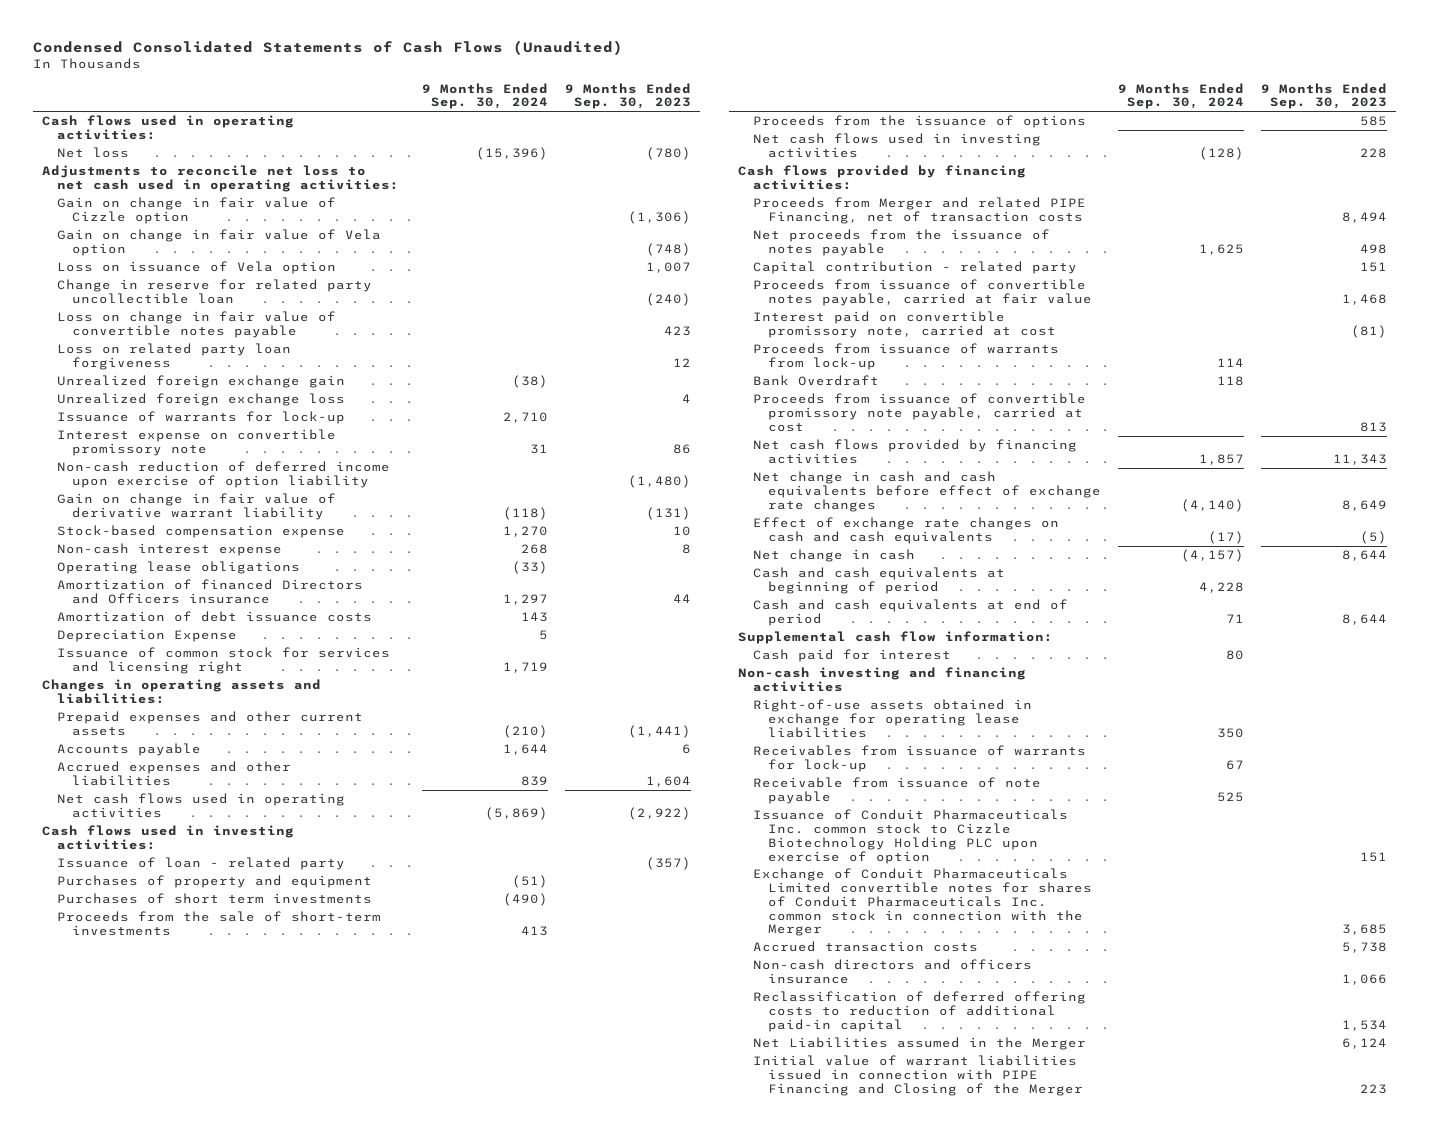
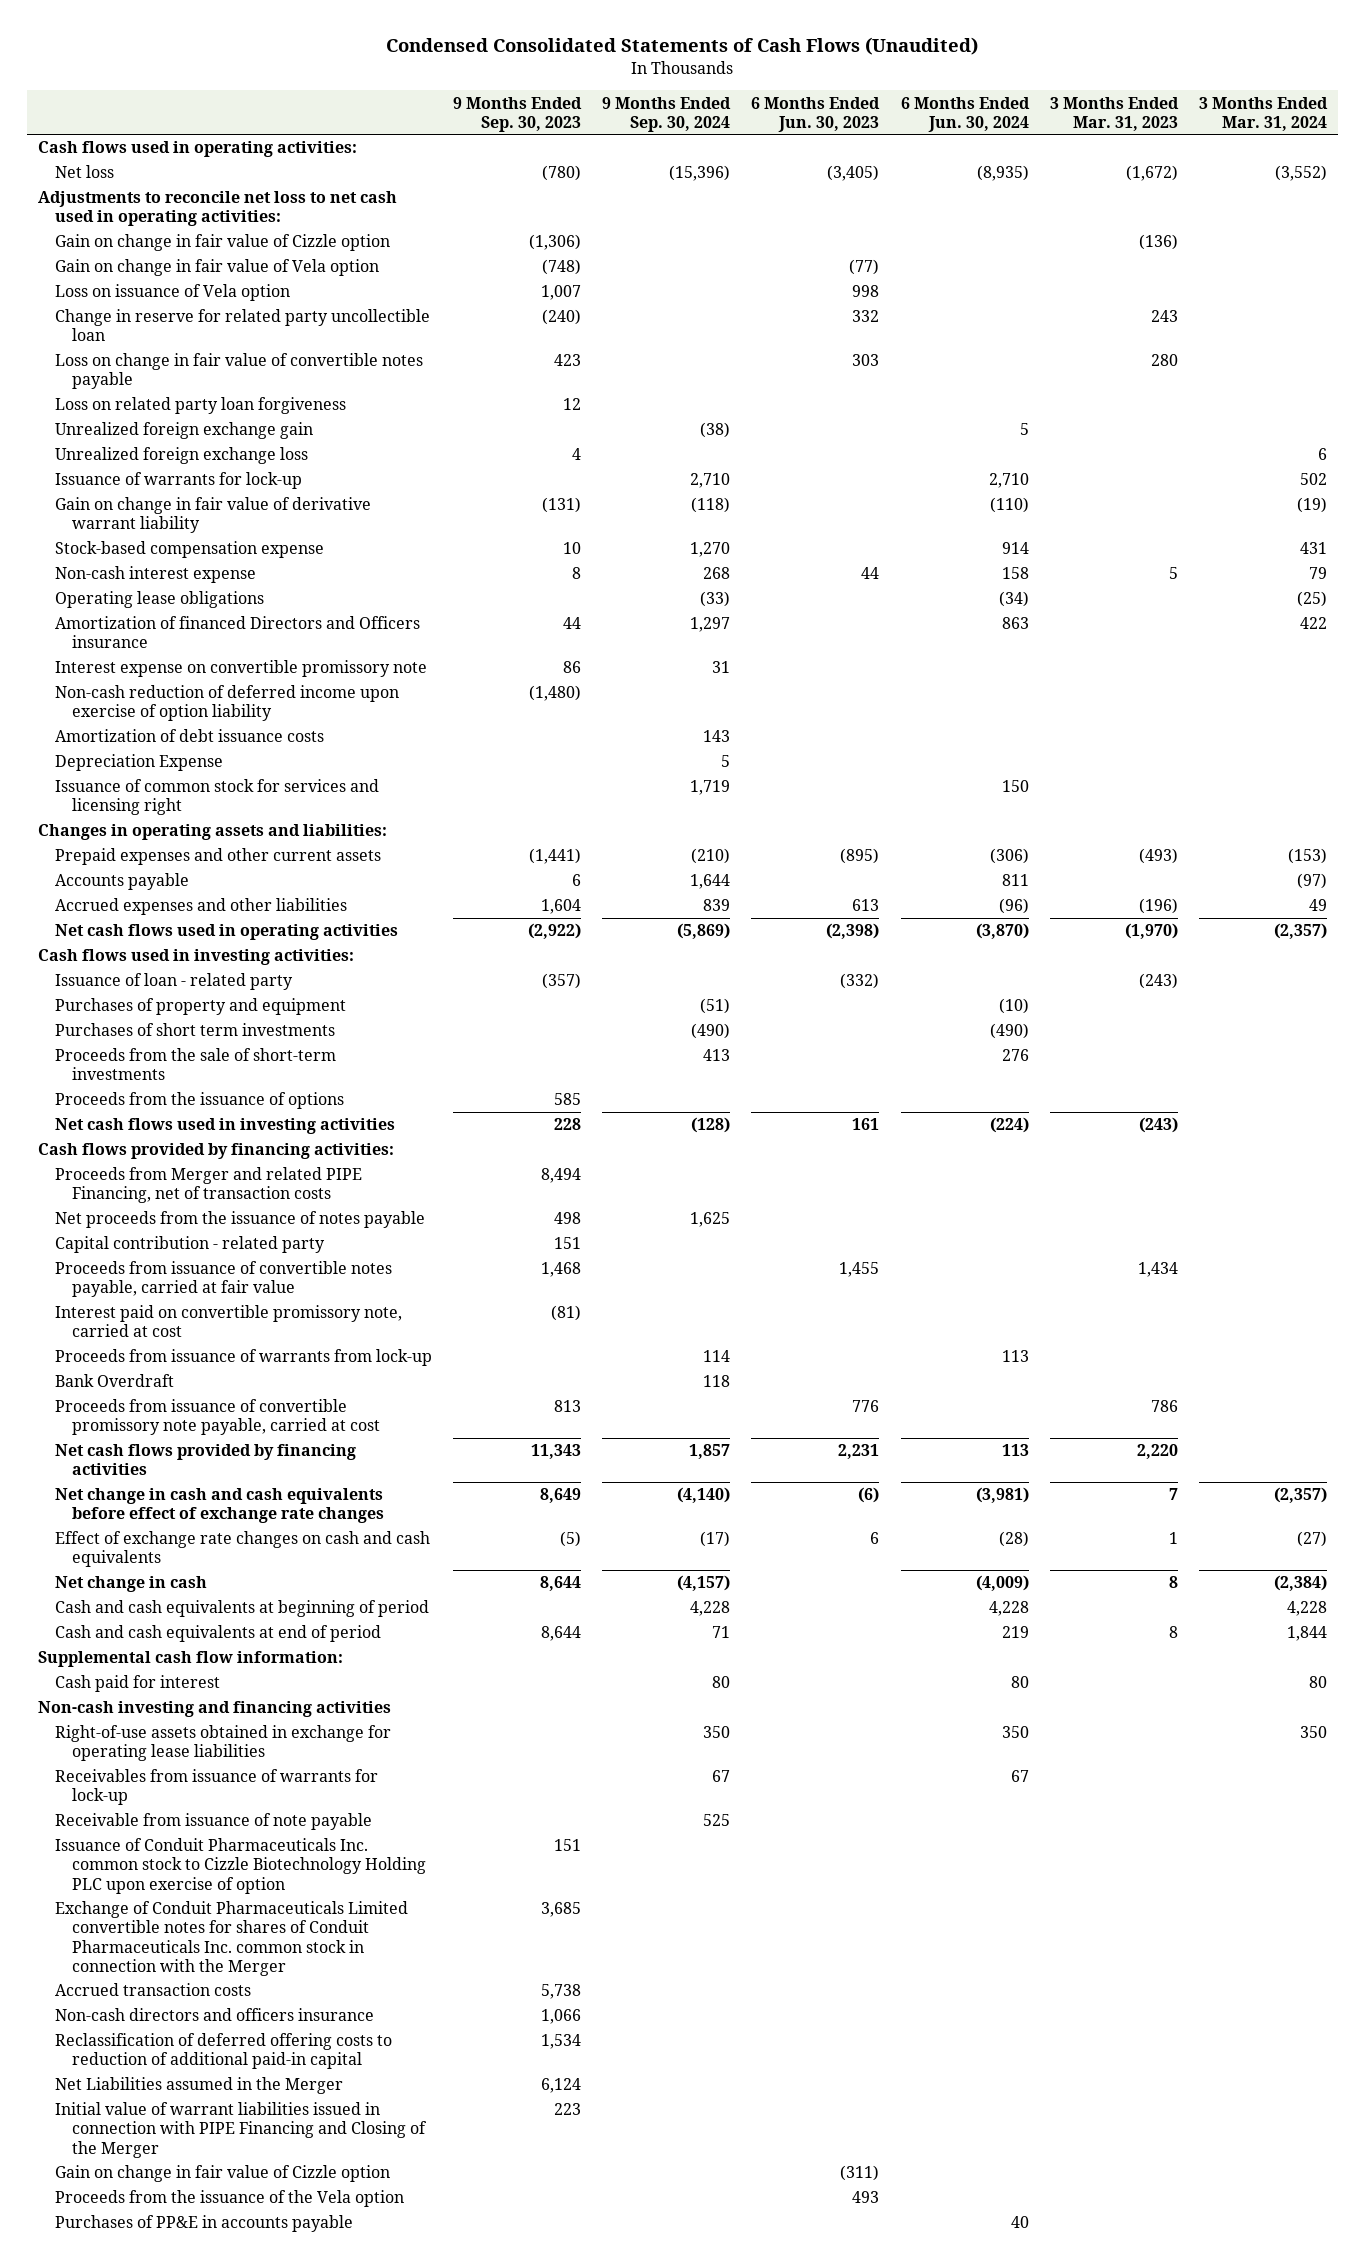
- | 9 Months Ended Sep. 30, 2024 | 9 Months Ended Sep. 30, 2023
+ | 9 Months Ended Sep. 30, 2023 | 9 Months Ended Sep. 30, 2024 | 6 Months Ended Jun. 30, 2023 | 6 Months Ended Jun. 30, 2024 | 3 Months Ended Mar. 31, 2023 | 3 Months Ended Mar. 31, 2024
moved down: Interest expense on convertible promissory note | 86 | 31 | | | |
moved down: Non-cash reduction of deferred income upon exercise of option liability | (1,480) | | | | |
+ Gain on change in fair value of Cizzle option | | | (311) | | |
+ Proceeds from the issuance of the Vela option | | | 493 | | |
+ Purchases of PP&E in accounts payable | | | | 40 | |

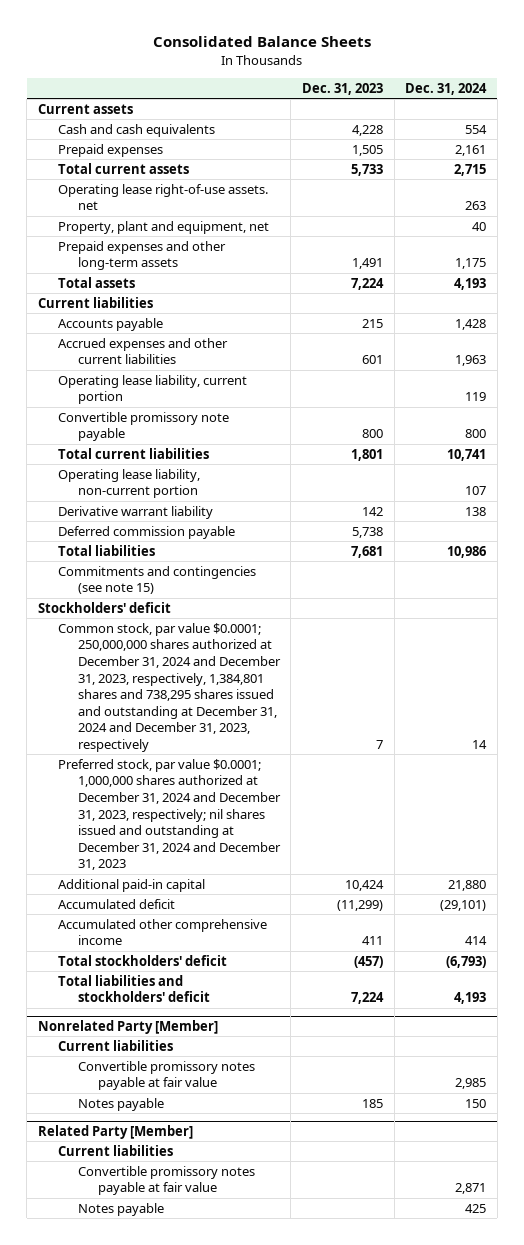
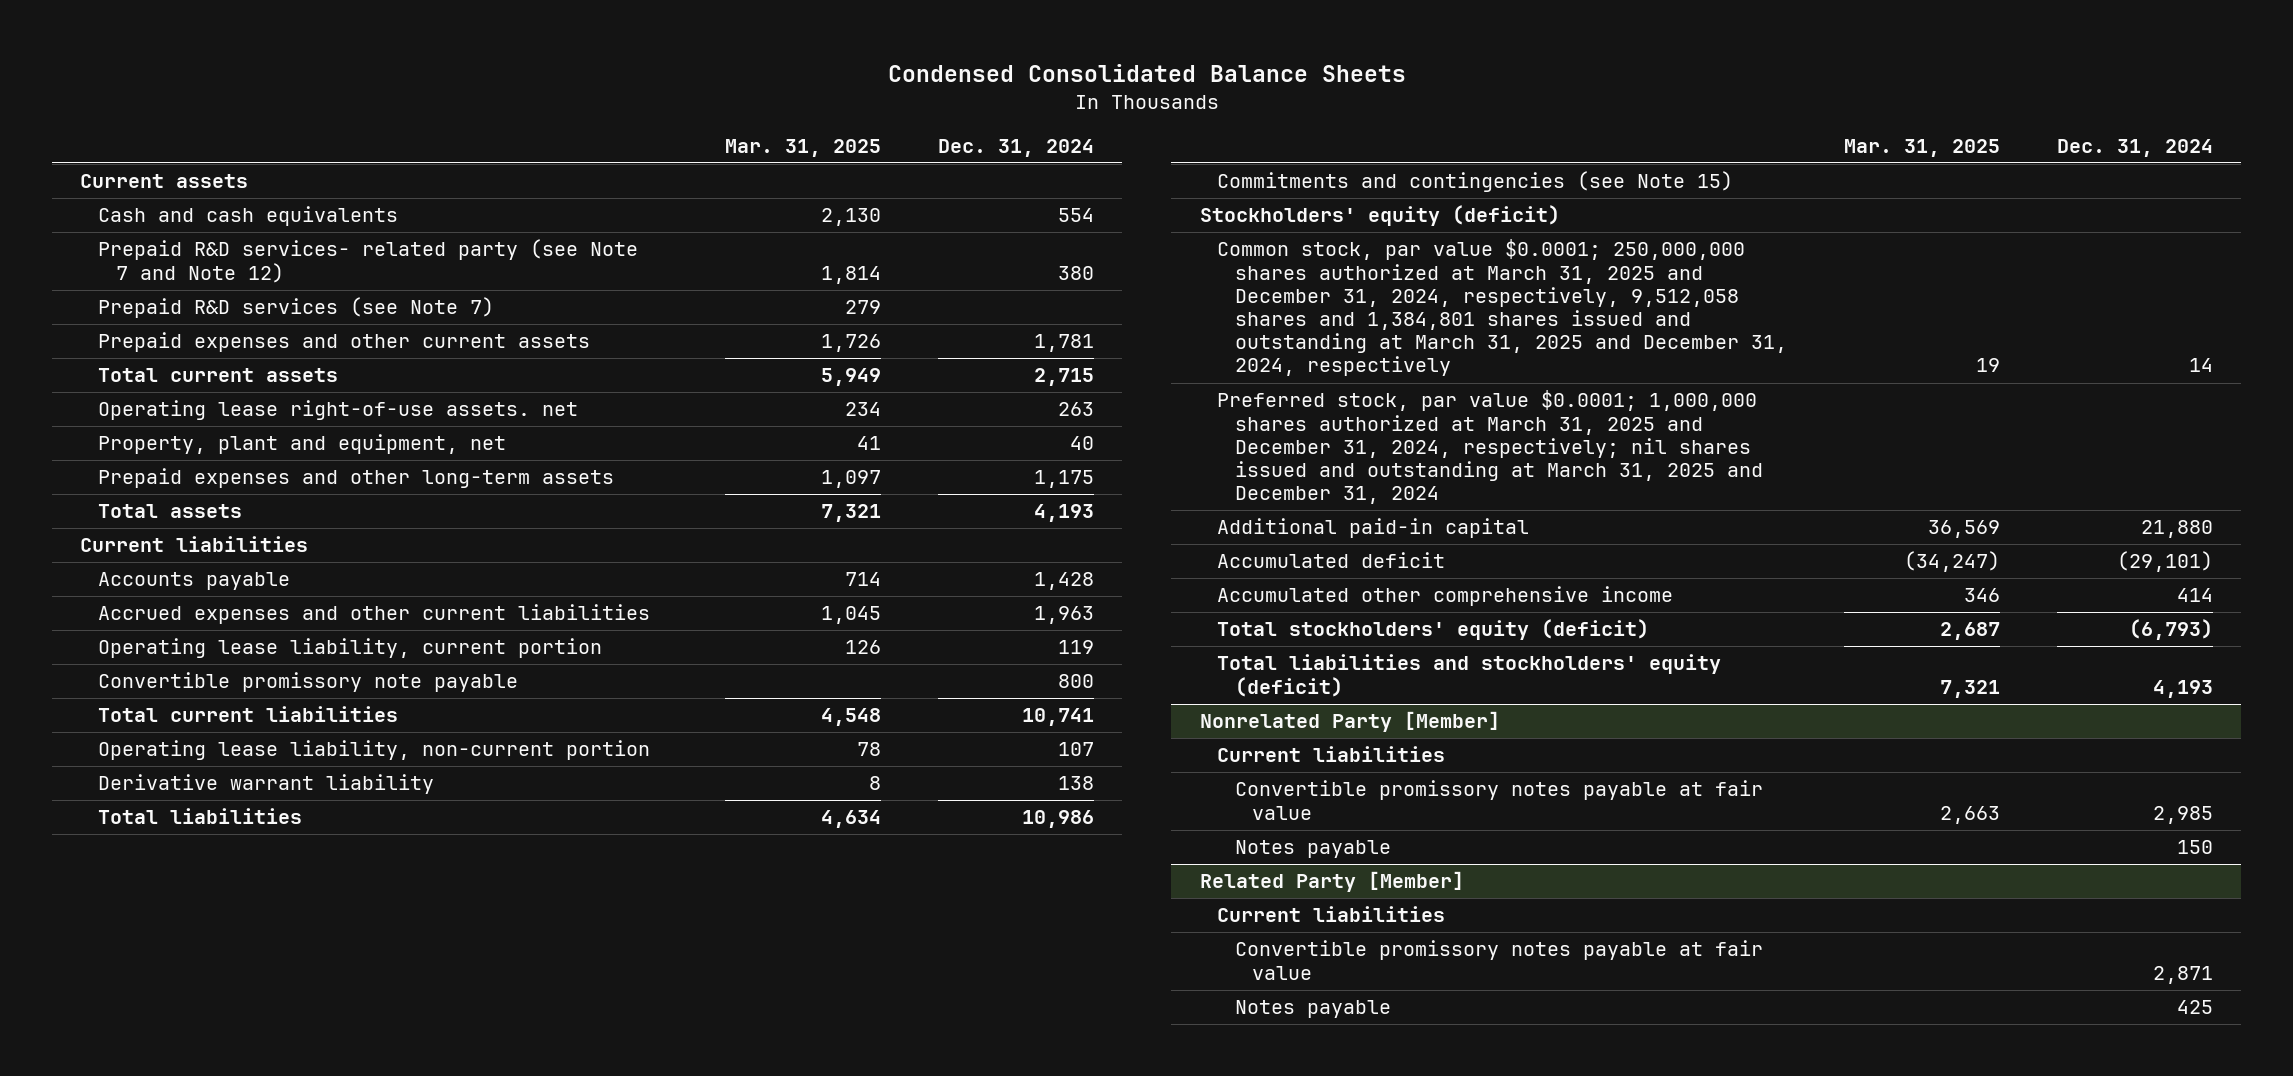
- Consolidated Balance Sheets
+ Condensed Consolidated Balance Sheets
- | Dec. 31, 2023 | Dec. 31, 2024
+ | Mar. 31, 2025 | Dec. 31, 2024
- Prepaid expenses | 1,505 | 2,161
+ Prepaid R&D services- related party (see Note 7 and Note 12) | 1,814 | 380
+ Prepaid R&D services (see Note 7) | 279 |
+ Prepaid expenses and other current assets | 1,726 | 1,781
- Deferred commission payable | 5,738 |
- Commitments and contingencies (see note 15)
- Stockholders' deficit
- Common stock, par value $0.0001; 250,000,000 shares authorized at December 31, 2024 and December 31, 2023, respectively, 1,384,801 shares and 738,295 shares issued and outstanding at December 31, 2024 and December 31, 2023, respectively | 7 | 14
- Preferred stock, par value $0.0001; 1,000,000 shares authorized at December 31, 2024 and December 31, 2023, respectively; nil shares issued and outstanding at December 31, 2024 and December 31, 2023
+ Commitments and contingencies (see Note 15)
+ Stockholders' equity (deficit)
+ Common stock, par value $0.0001; 250,000,000 shares authorized at March 31, 2025 and December 31, 2024, respectively, 9,512,058 shares and 1,384,801 shares issued and outstanding at March 31, 2025 and December 31, 2024, respectively | 19 | 14
+ Preferred stock, par value $0.0001; 1,000,000 shares authorized at March 31, 2025 and December 31, 2024, respectively; nil shares issued and outstanding at March 31, 2025 and December 31, 2024
- Total stockholders' deficit | (457) | (6,793)
- Total liabilities and stockholders' deficit | 7,224 | 4,193
+ Total stockholders' equity (deficit) | 2,687 | (6,793)
+ Total liabilities and stockholders' equity (deficit) | 7,321 | 4,193

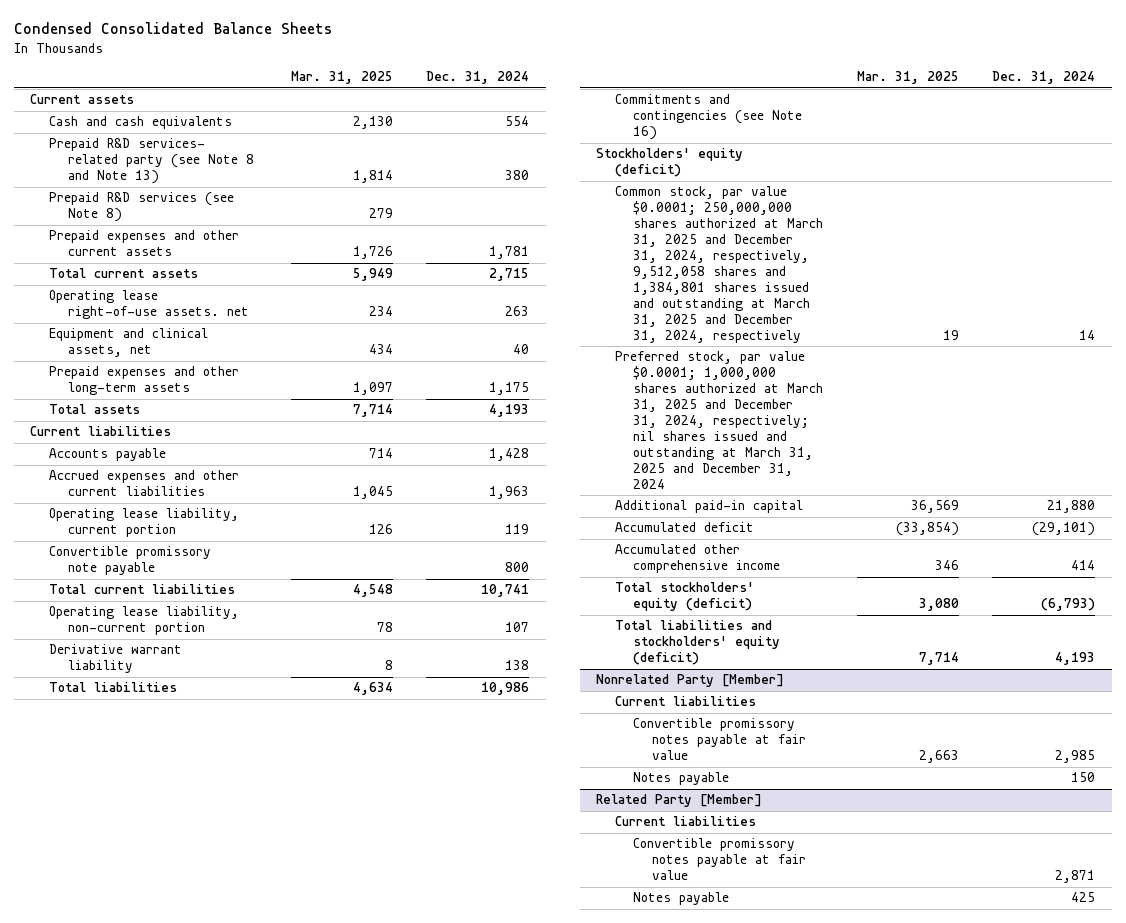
- Prepaid R&D services- related party (see Note 7 and Note 12) | 1,814 | 380
- Prepaid R&D services (see Note 7) | 279 |
+ Prepaid R&D services- related party (see Note 8 and Note 13) | 1,814 | 380
+ Prepaid R&D services (see Note 8) | 279 |
- Property, plant and equipment, net | 41 | 40
+ Equipment and clinical assets, net | 434 | 40
- Total assets | 7,321 | 4,193
+ Total assets | 7,714 | 4,193
- Commitments and contingencies (see Note 15)
+ Commitments and contingencies (see Note 16)
- Accumulated deficit | (34,247) | (29,101)
+ Accumulated deficit | (33,854) | (29,101)
- Total stockholders' equity (deficit) | 2,687 | (6,793)
- Total liabilities and stockholders' equity (deficit) | 7,321 | 4,193
+ Total stockholders' equity (deficit) | 3,080 | (6,793)
+ Total liabilities and stockholders' equity (deficit) | 7,714 | 4,193

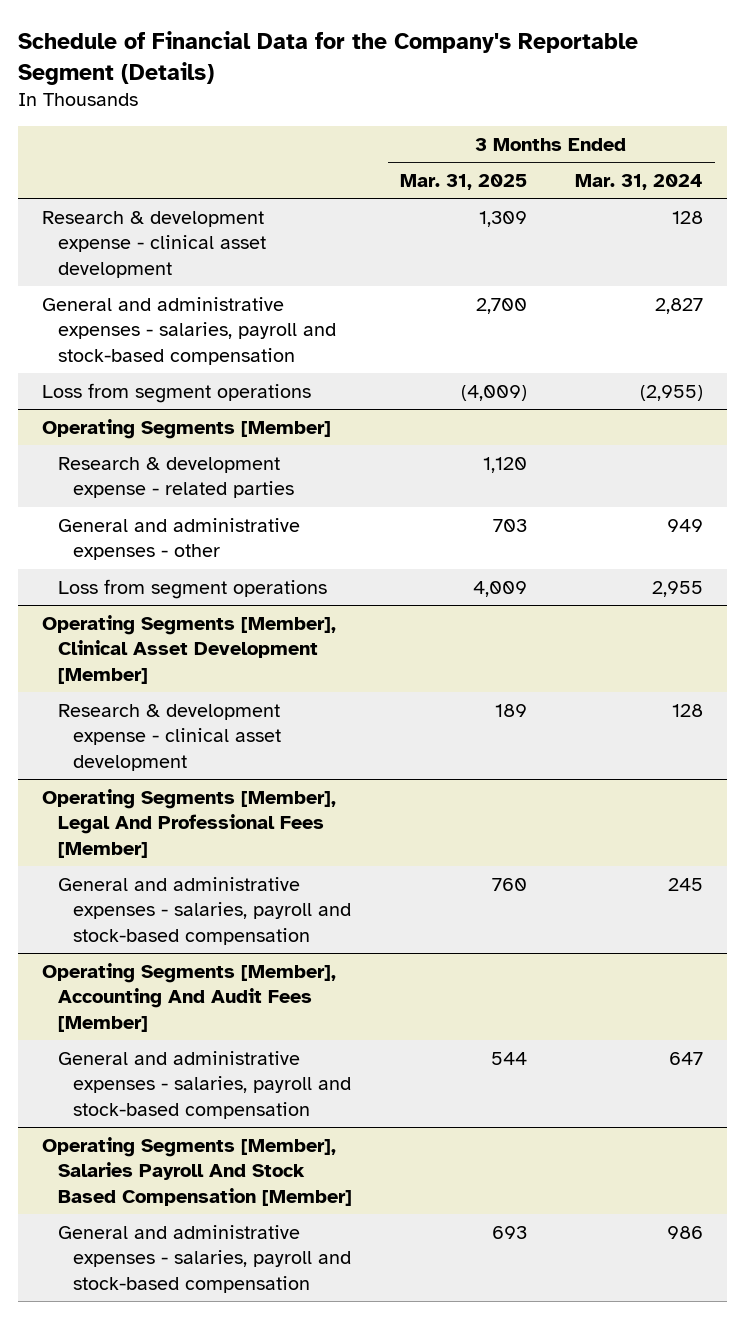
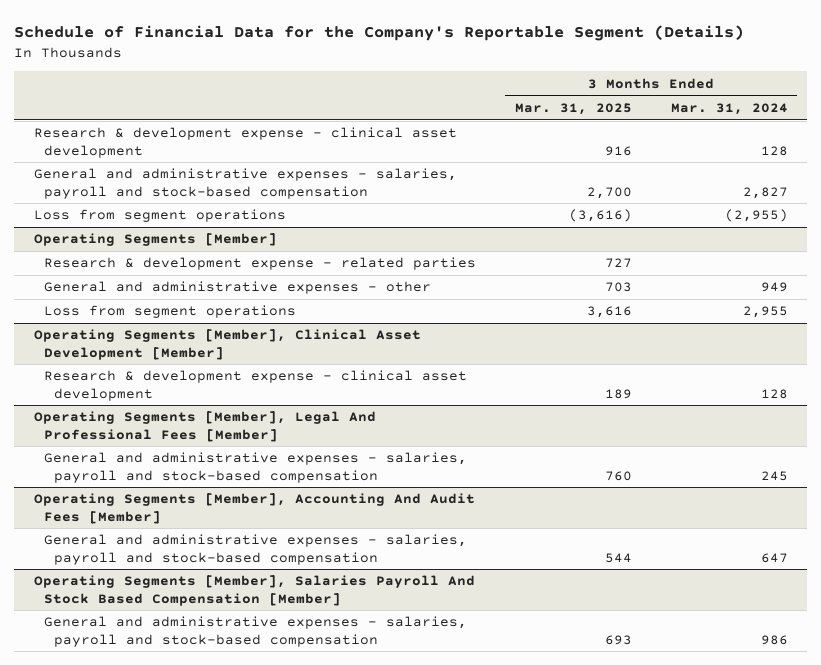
- Research & development expense - clinical asset development | 1,309 | 128
+ Research & development expense - clinical asset development | 916 | 128
- Loss from segment operations | (4,009) | (2,955)
+ Loss from segment operations | (3,616) | (2,955)
@ Operating Segments [Member]
- Research & development expense - related parties | 1,120 |
+ Research & development expense - related parties | 727 |
- Loss from segment operations | 4,009 | 2,955
+ Loss from segment operations | 3,616 | 2,955

